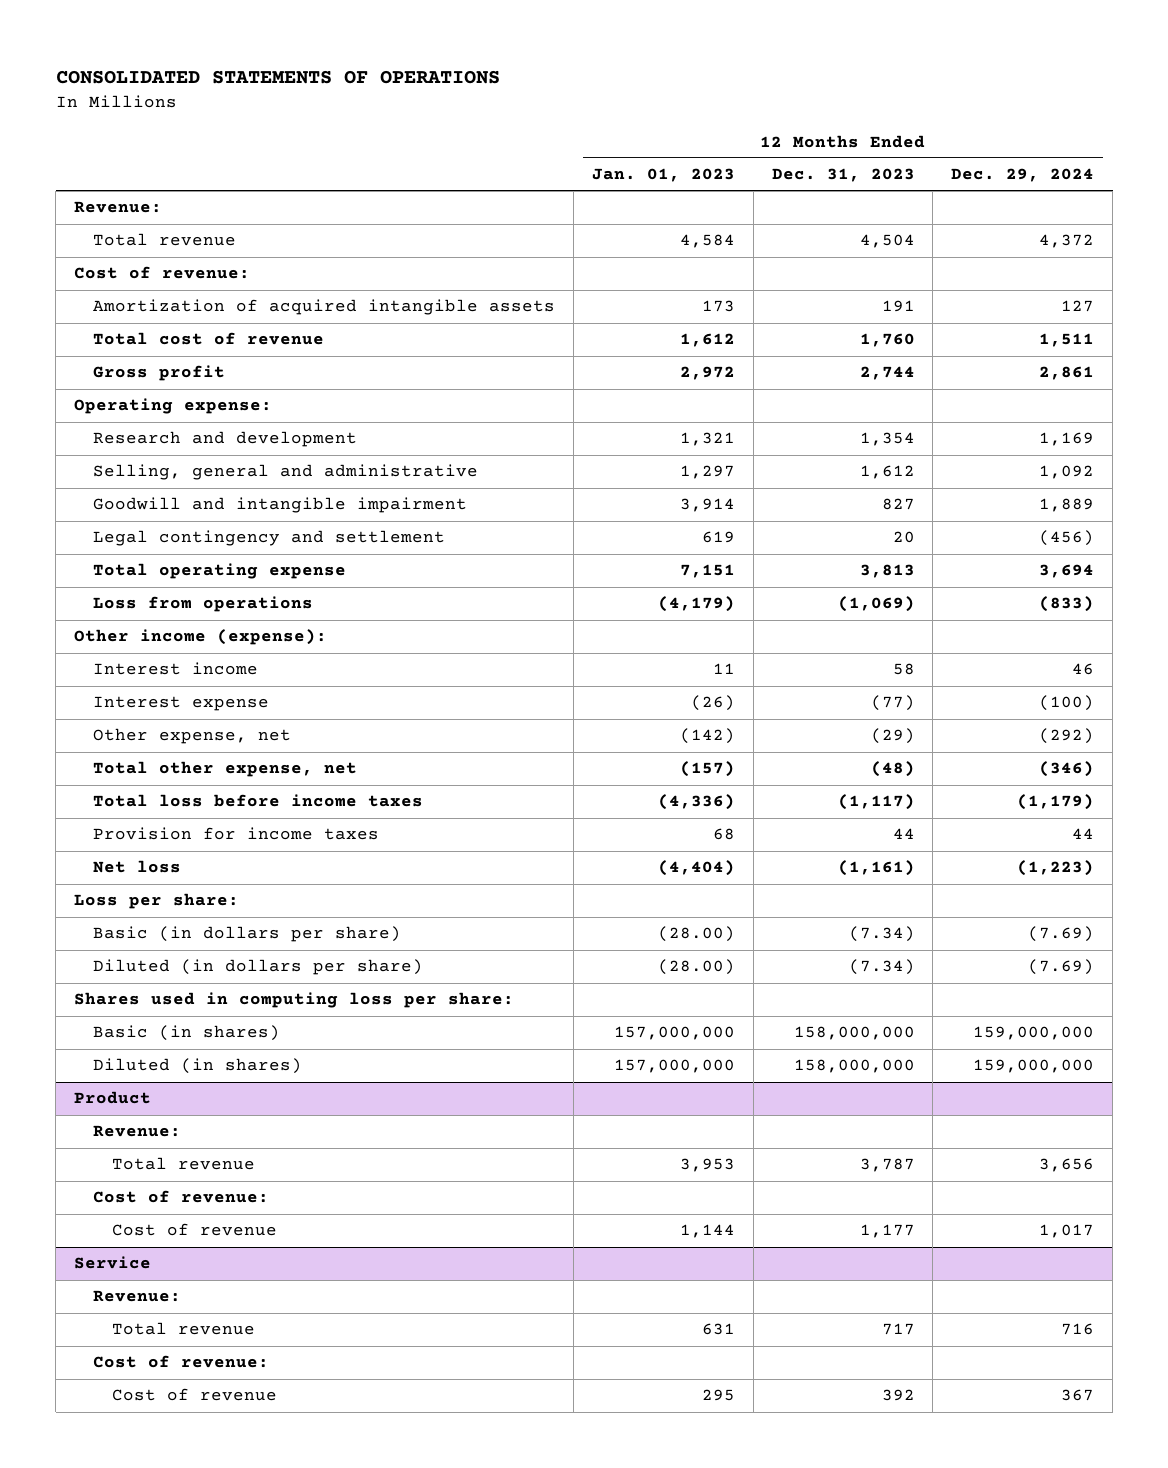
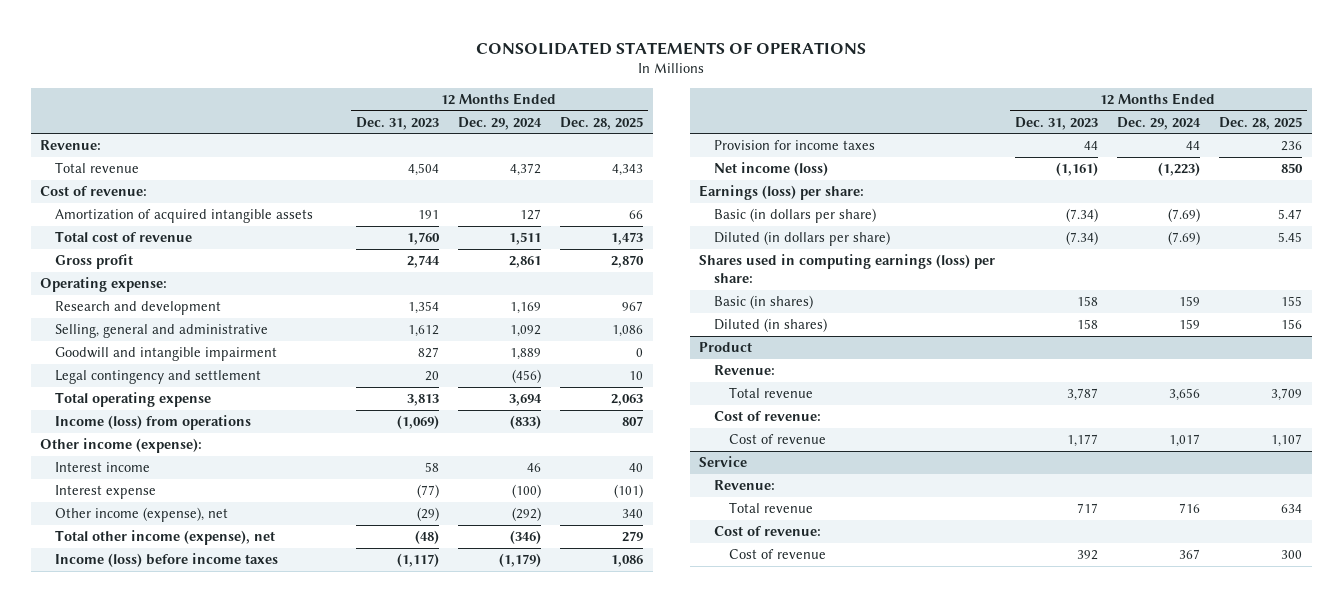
- | 12 Months Ended Jan. 01, 2023 | 12 Months Ended Dec. 31, 2023 | 12 Months Ended Dec. 29, 2024
+ | 12 Months Ended Dec. 31, 2023 | 12 Months Ended Dec. 29, 2024 | 12 Months Ended Dec. 28, 2025
- Loss from operations | (4,179) | (1,069) | (833)
+ Income (loss) from operations | (1,069) | (833) | 807
- Other expense, net | (142) | (29) | (292)
- Total other expense, net | (157) | (48) | (346)
- Total loss before income taxes | (4,336) | (1,117) | (1,179)
+ Other income (expense), net | (29) | (292) | 340
+ Total other income (expense), net | (48) | (346) | 279
+ Income (loss) before income taxes | (1,117) | (1,179) | 1,086
- Net loss | (4,404) | (1,161) | (1,223)
- Loss per share:
+ Net income (loss) | (1,161) | (1,223) | 850
+ Earnings (loss) per share:
- Shares used in computing loss per share:
- Basic (in shares) | 157,000,000 | 158,000,000 | 159,000,000
- Diluted (in shares) | 157,000,000 | 158,000,000 | 159,000,000
+ Shares used in computing earnings (loss) per share:
+ Basic (in shares) | 158 | 159 | 155
+ Diluted (in shares) | 158 | 159 | 156

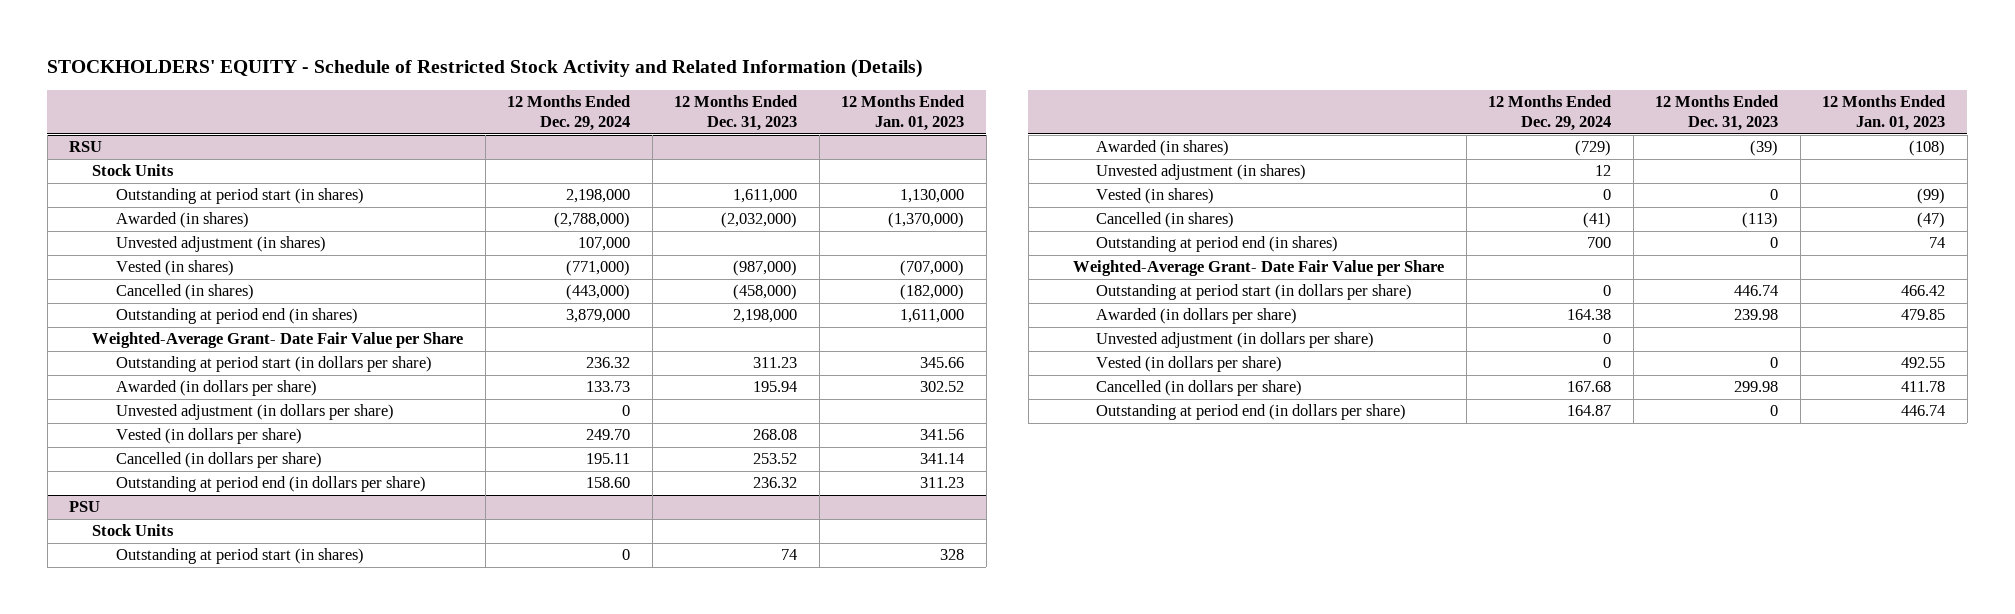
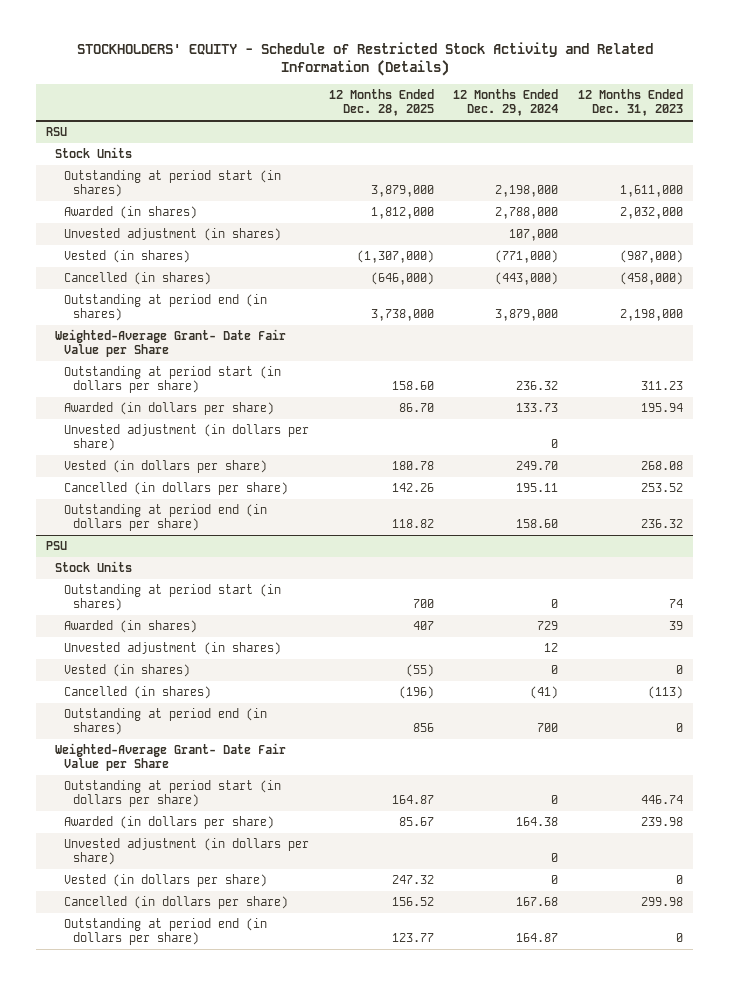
- | 12 Months Ended Dec. 29, 2024 | 12 Months Ended Dec. 31, 2023 | 12 Months Ended Jan. 01, 2023
+ | 12 Months Ended Dec. 28, 2025 | 12 Months Ended Dec. 29, 2024 | 12 Months Ended Dec. 31, 2023
@ RSU
- Awarded (in shares) | (2,788,000) | (2,032,000) | (1,370,000)
+ Awarded (in shares) | 1,812,000 | 2,788,000 | 2,032,000
@ PSU
- Awarded (in shares) | (729) | (39) | (108)
+ Awarded (in shares) | 407 | 729 | 39

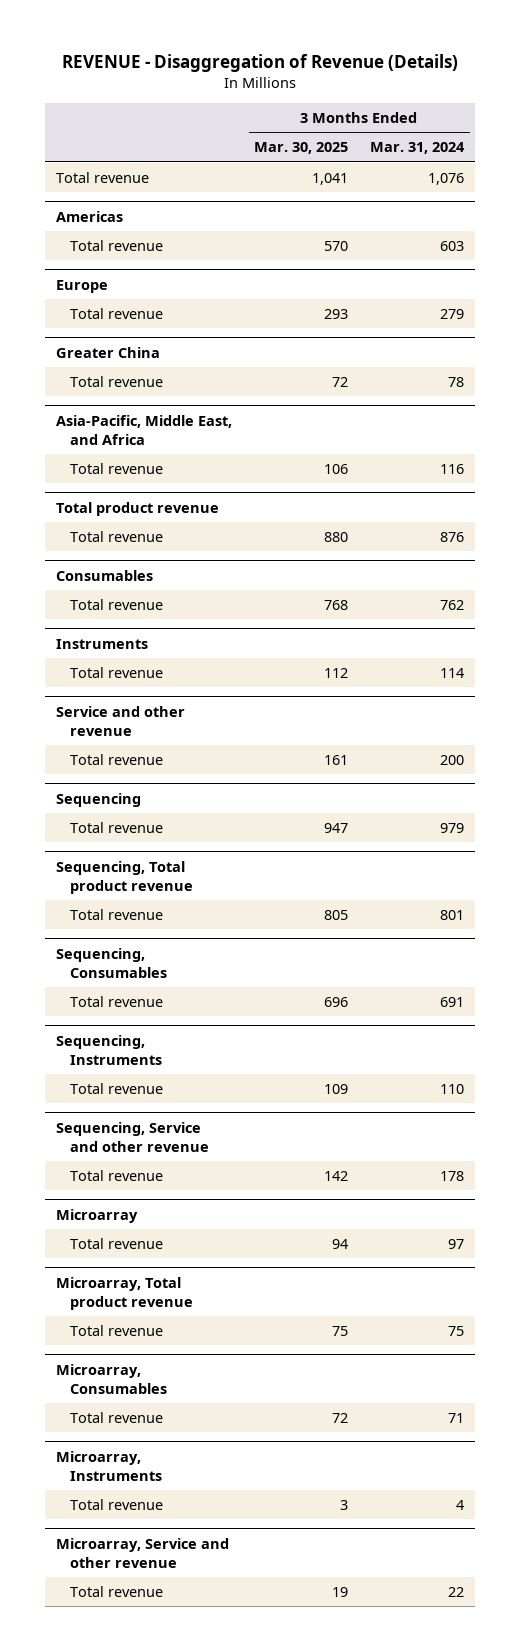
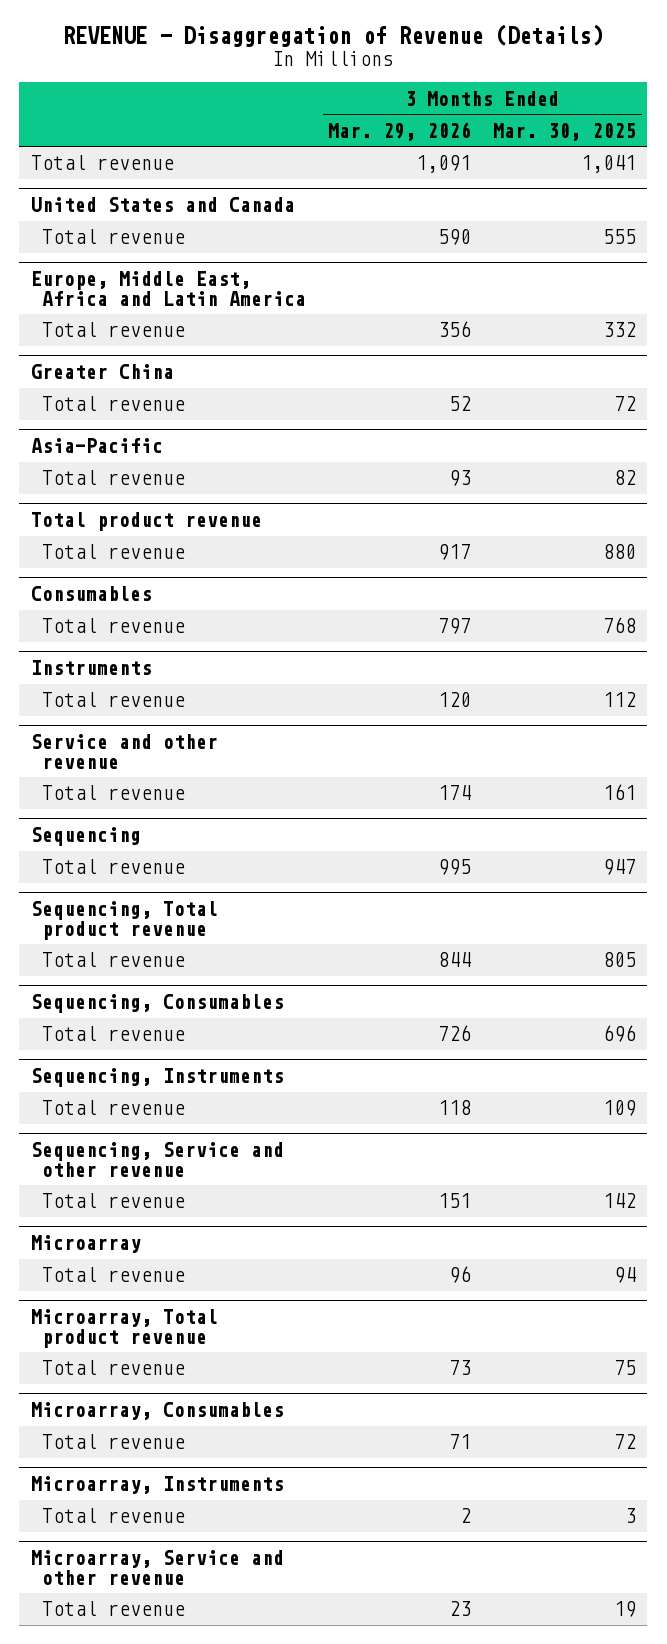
- | 3 Months Ended Mar. 30, 2025 | 3 Months Ended Mar. 31, 2024
+ | 3 Months Ended Mar. 29, 2026 | 3 Months Ended Mar. 30, 2025
- Americas
- Total revenue | 570 | 603
- Europe
- Total revenue | 293 | 279
+ United States and Canada
+ Total revenue | 590 | 555
+ Europe, Middle East, Africa and Latin America
+ Total revenue | 356 | 332
- Asia-Pacific, Middle East, and Africa
- Total revenue | 106 | 116
+ Asia-Pacific
+ Total revenue | 93 | 82

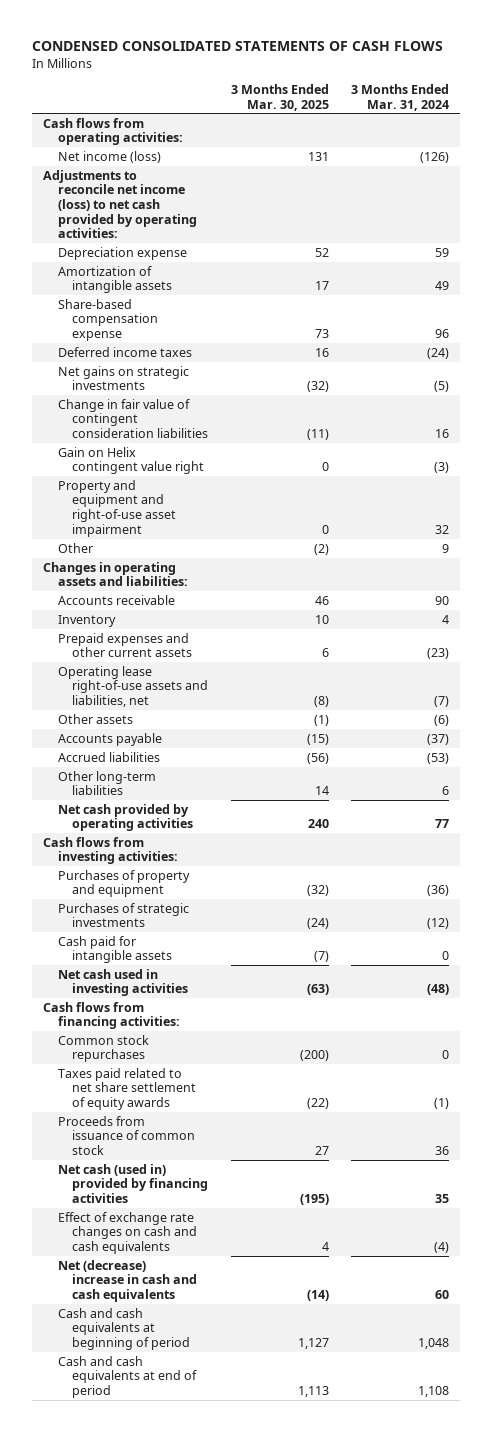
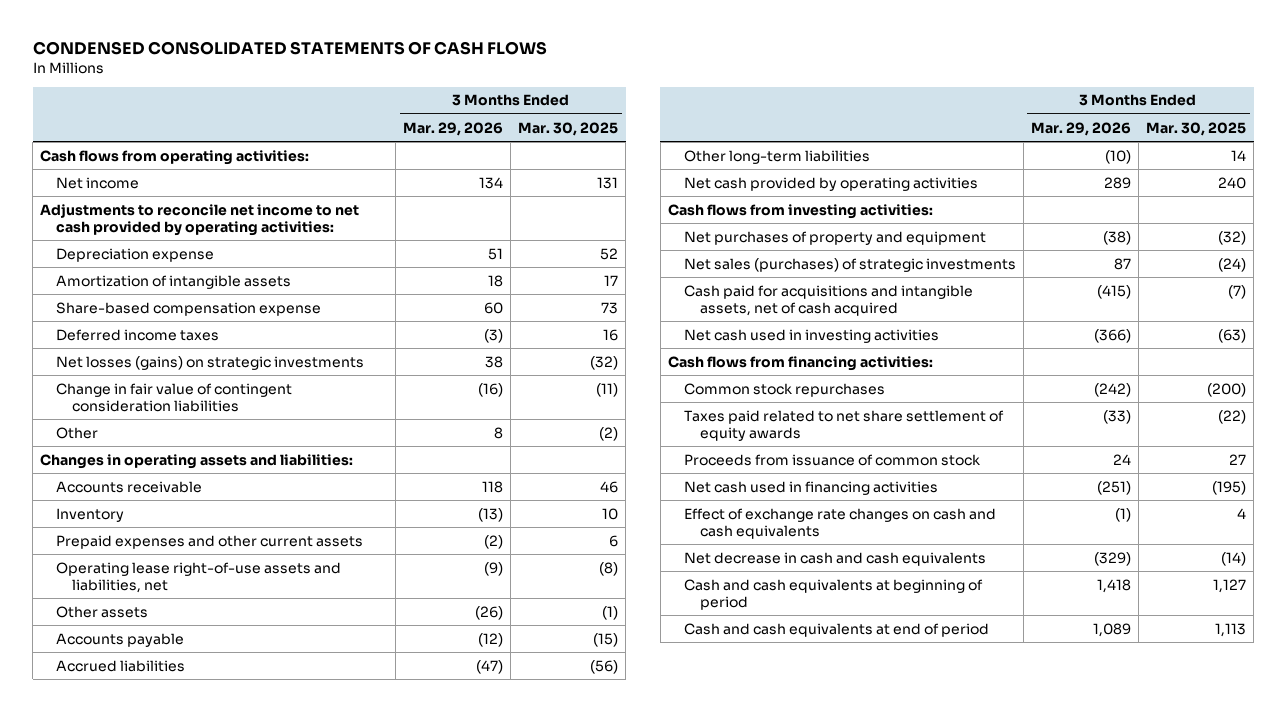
- | 3 Months Ended Mar. 30, 2025 | 3 Months Ended Mar. 31, 2024
+ | 3 Months Ended Mar. 29, 2026 | 3 Months Ended Mar. 30, 2025
- Net income (loss) | 131 | (126)
- Adjustments to reconcile net income (loss) to net cash provided by operating activities:
+ Net income | 134 | 131
+ Adjustments to reconcile net income to net cash provided by operating activities:
- Net gains on strategic investments | (32) | (5)
+ Net losses (gains) on strategic investments | 38 | (32)
- Gain on Helix contingent value right | 0 | (3)
- Property and equipment and right-of-use asset impairment | 0 | 32
- Purchases of property and equipment | (32) | (36)
- Purchases of strategic investments | (24) | (12)
- Cash paid for intangible assets | (7) | 0
+ Net purchases of property and equipment | (38) | (32)
+ Net sales (purchases) of strategic investments | 87 | (24)
+ Cash paid for acquisitions and intangible assets, net of cash acquired | (415) | (7)
- Net cash (used in) provided by financing activities | (195) | 35
+ Net cash used in financing activities | (251) | (195)
- Net (decrease) increase in cash and cash equivalents | (14) | 60
+ Net decrease in cash and cash equivalents | (329) | (14)

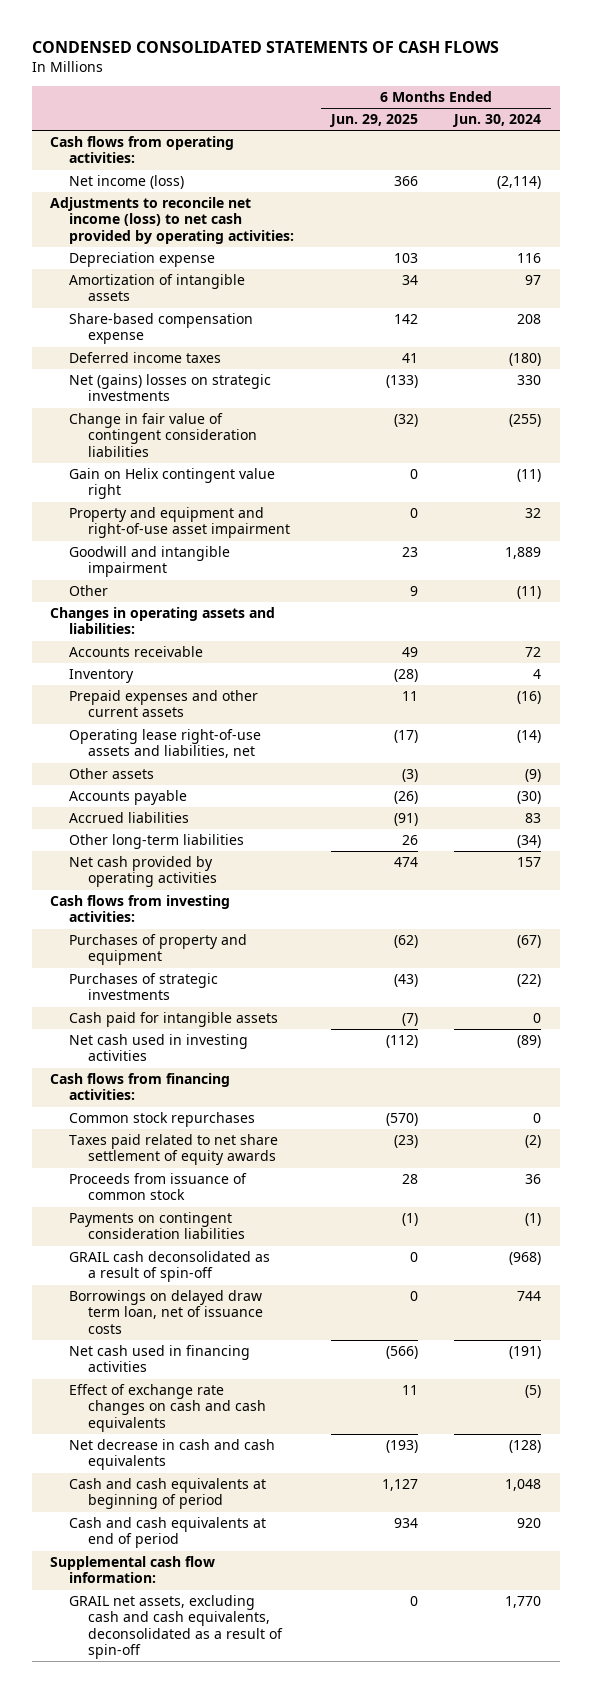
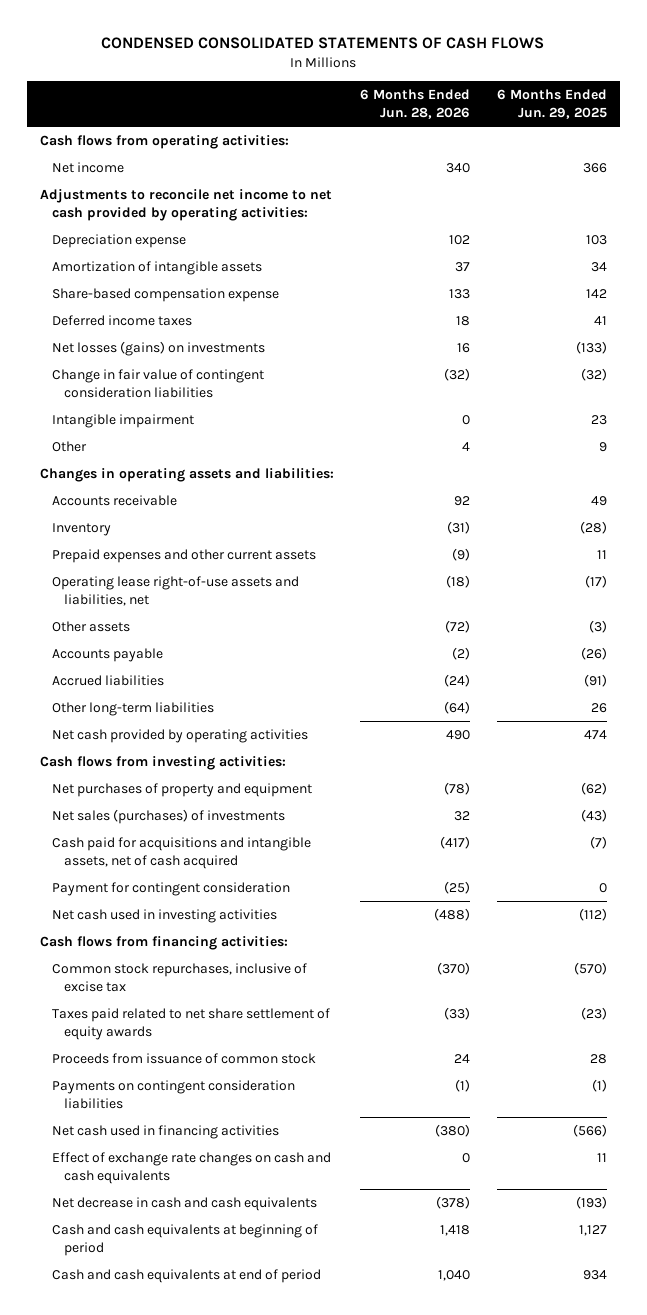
- | 6 Months Ended Jun. 29, 2025 | 6 Months Ended Jun. 30, 2024
+ | 6 Months Ended Jun. 28, 2026 | 6 Months Ended Jun. 29, 2025
- Net income (loss) | 366 | (2,114)
- Adjustments to reconcile net income (loss) to net cash provided by operating activities:
+ Net income | 340 | 366
+ Adjustments to reconcile net income to net cash provided by operating activities:
- Net (gains) losses on strategic investments | (133) | 330
+ Net losses (gains) on investments | 16 | (133)
- Gain on Helix contingent value right | 0 | (11)
- Property and equipment and right-of-use asset impairment | 0 | 32
- Goodwill and intangible impairment | 23 | 1,889
+ Intangible impairment | 0 | 23
- Purchases of property and equipment | (62) | (67)
- Purchases of strategic investments | (43) | (22)
- Cash paid for intangible assets | (7) | 0
+ Net purchases of property and equipment | (78) | (62)
+ Net sales (purchases) of investments | 32 | (43)
+ Cash paid for acquisitions and intangible assets, net of cash acquired | (417) | (7)
+ Payment for contingent consideration | (25) | 0
- Common stock repurchases | (570) | 0
+ Common stock repurchases, inclusive of excise tax | (370) | (570)
- GRAIL cash deconsolidated as a result of spin-off | 0 | (968)
- Borrowings on delayed draw term loan, net of issuance costs | 0 | 744
- Supplemental cash flow information:
- GRAIL net assets, excluding cash and cash equivalents, deconsolidated as a result of spin-off | 0 | 1,770

